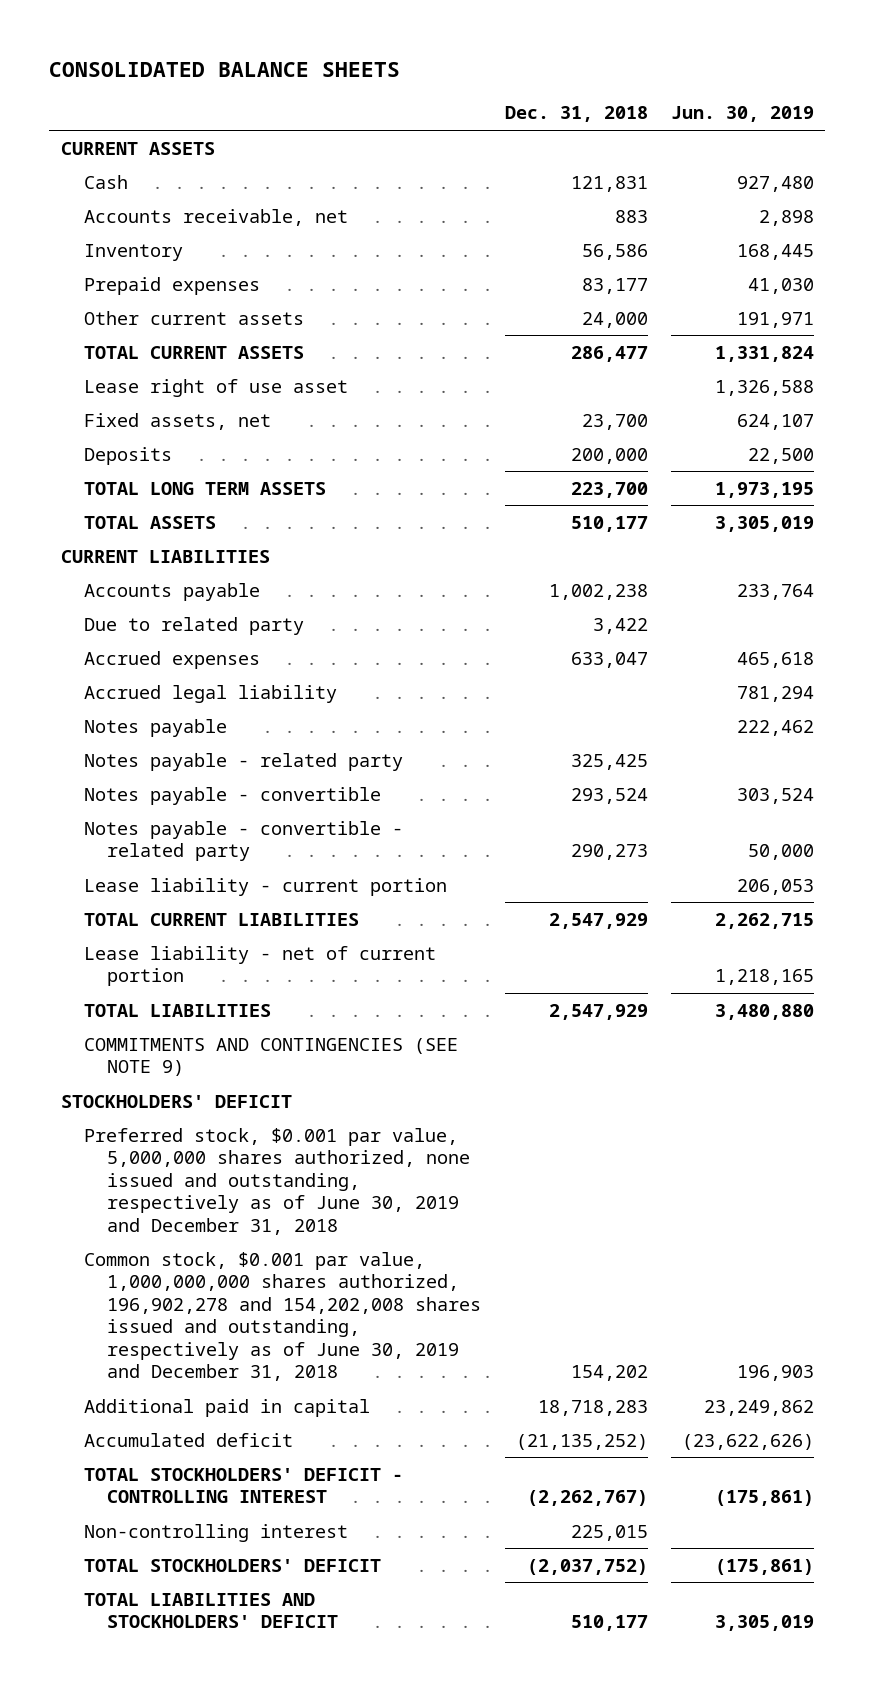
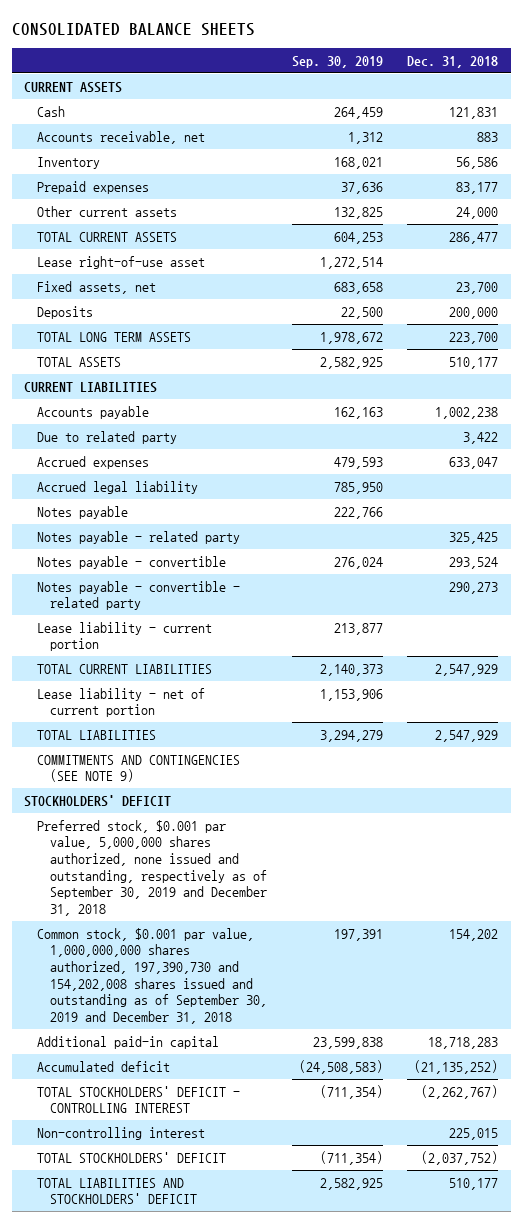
- | Dec. 31, 2018 | Jun. 30, 2019
+ | Sep. 30, 2019 | Dec. 31, 2018
- Lease right of use asset | | 1,326,588
+ Lease right-of-use asset | 1,272,514 |
- Preferred stock, $0.001 par value, 5,000,000 shares authorized, none issued and outstanding, respectively as of June 30, 2019 and December 31, 2018
- Common stock, $0.001 par value, 1,000,000,000 shares authorized, 196,902,278 and 154,202,008 shares issued and outstanding, respectively as of June 30, 2019 and December 31, 2018 | 154,202 | 196,903
- Additional paid in capital | 18,718,283 | 23,249,862
+ Preferred stock, $0.001 par value, 5,000,000 shares authorized, none issued and outstanding, respectively as of September 30, 2019 and December 31, 2018
+ Common stock, $0.001 par value, 1,000,000,000 shares authorized, 197,390,730 and 154,202,008 shares issued and outstanding as of September 30, 2019 and December 31, 2018 | 197,391 | 154,202
+ Additional paid-in capital | 23,599,838 | 18,718,283

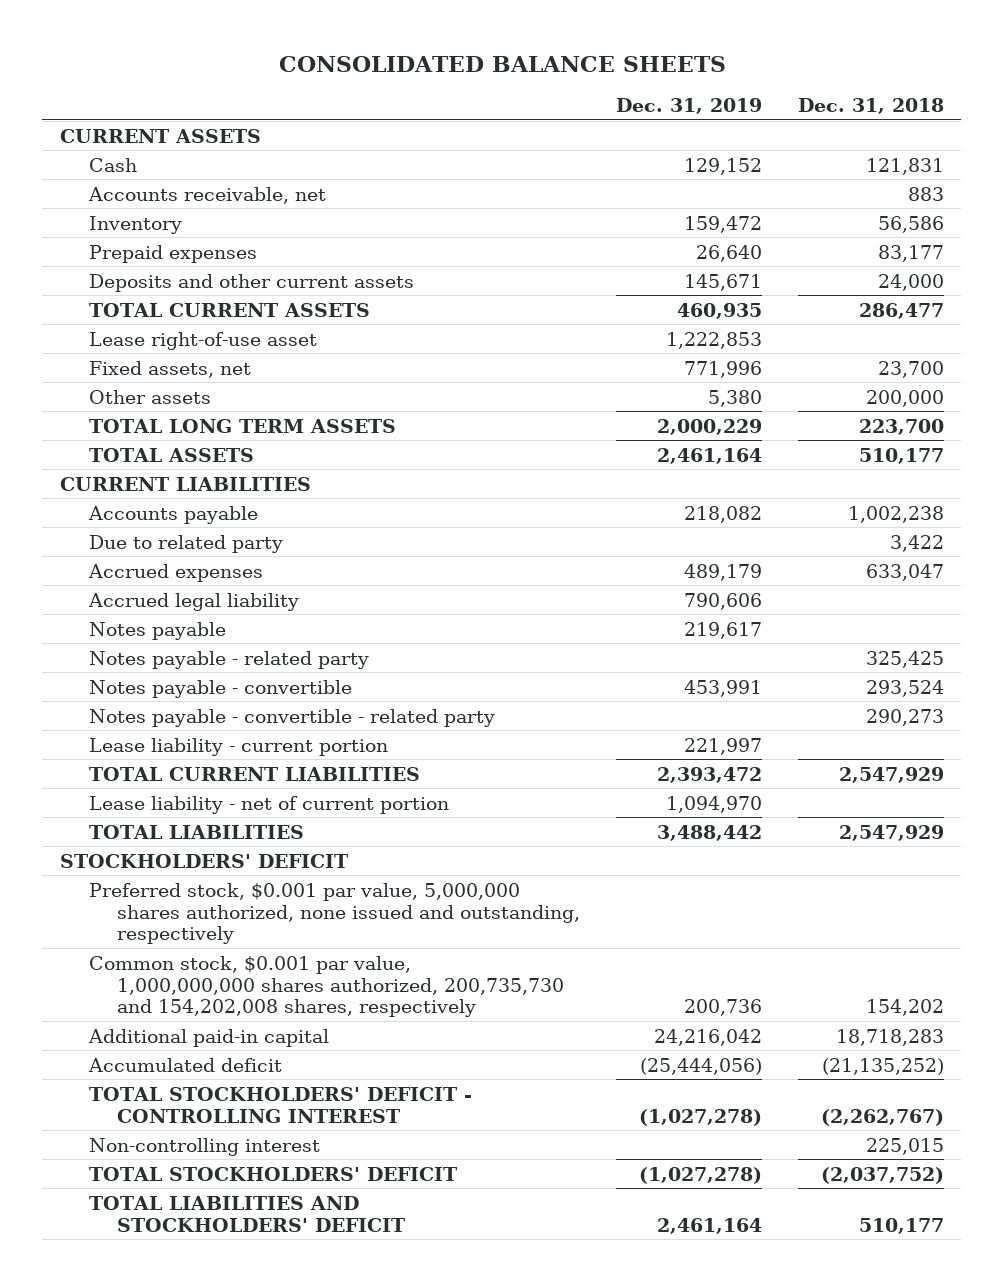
- | Sep. 30, 2019 | Dec. 31, 2018
+ | Dec. 31, 2019 | Dec. 31, 2018
- Other current assets | 132,825 | 24,000
+ Deposits and other current assets | 145,671 | 24,000
- Deposits | 22,500 | 200,000
+ Other assets | 5,380 | 200,000
- COMMITMENTS AND CONTINGENCIES (SEE NOTE 9)
- Preferred stock, $0.001 par value, 5,000,000 shares authorized, none issued and outstanding, respectively as of September 30, 2019 and December 31, 2018
- Common stock, $0.001 par value, 1,000,000,000 shares authorized, 197,390,730 and 154,202,008 shares issued and outstanding as of September 30, 2019 and December 31, 2018 | 197,391 | 154,202
+ Preferred stock, $0.001 par value, 5,000,000 shares authorized, none issued and outstanding, respectively
+ Common stock, $0.001 par value, 1,000,000,000 shares authorized, 200,735,730 and 154,202,008 shares, respectively | 200,736 | 154,202

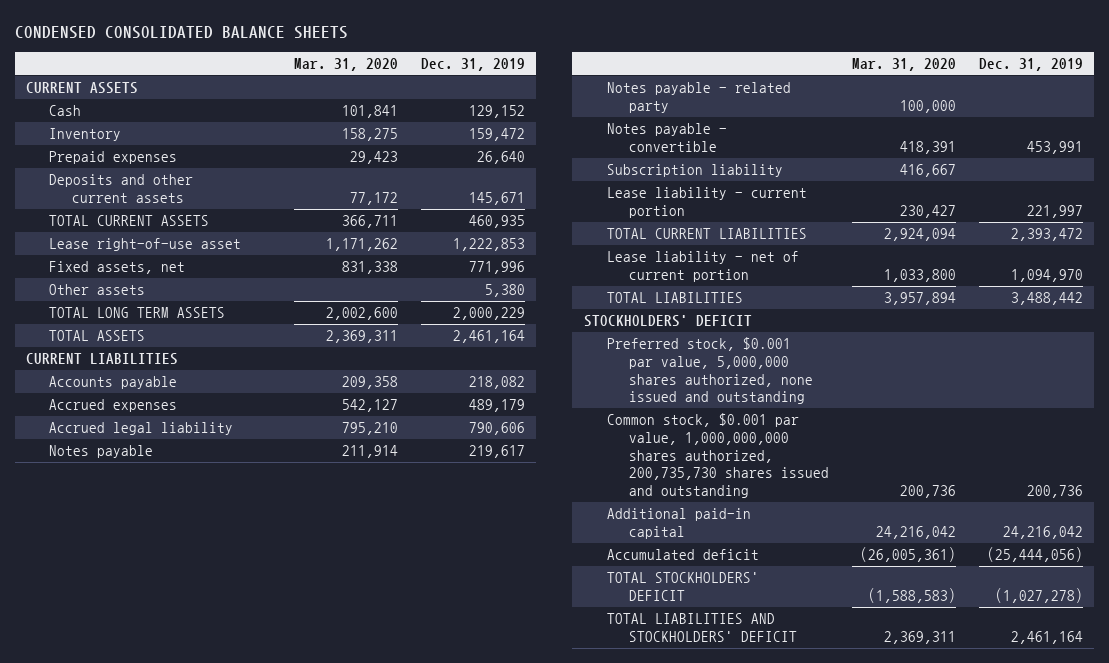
- CONSOLIDATED BALANCE SHEETS
+ CONDENSED CONSOLIDATED BALANCE SHEETS
- | Dec. 31, 2019 | Dec. 31, 2018
+ | Mar. 31, 2020 | Dec. 31, 2019
- Accounts receivable, net | | 883
- Due to related party | | 3,422
- Notes payable - convertible - related party | | 290,273
+ Subscription liability | 416,667 |
- Preferred stock, $0.001 par value, 5,000,000 shares authorized, none issued and outstanding, respectively
- Common stock, $0.001 par value, 1,000,000,000 shares authorized, 200,735,730 and 154,202,008 shares, respectively | 200,736 | 154,202
+ Preferred stock, $0.001 par value, 5,000,000 shares authorized, none issued and outstanding
+ Common stock, $0.001 par value, 1,000,000,000 shares authorized, 200,735,730 shares issued and outstanding | 200,736 | 200,736
- TOTAL STOCKHOLDERS' DEFICIT - CONTROLLING INTEREST | (1,027,278) | (2,262,767)
- Non-controlling interest | | 225,015

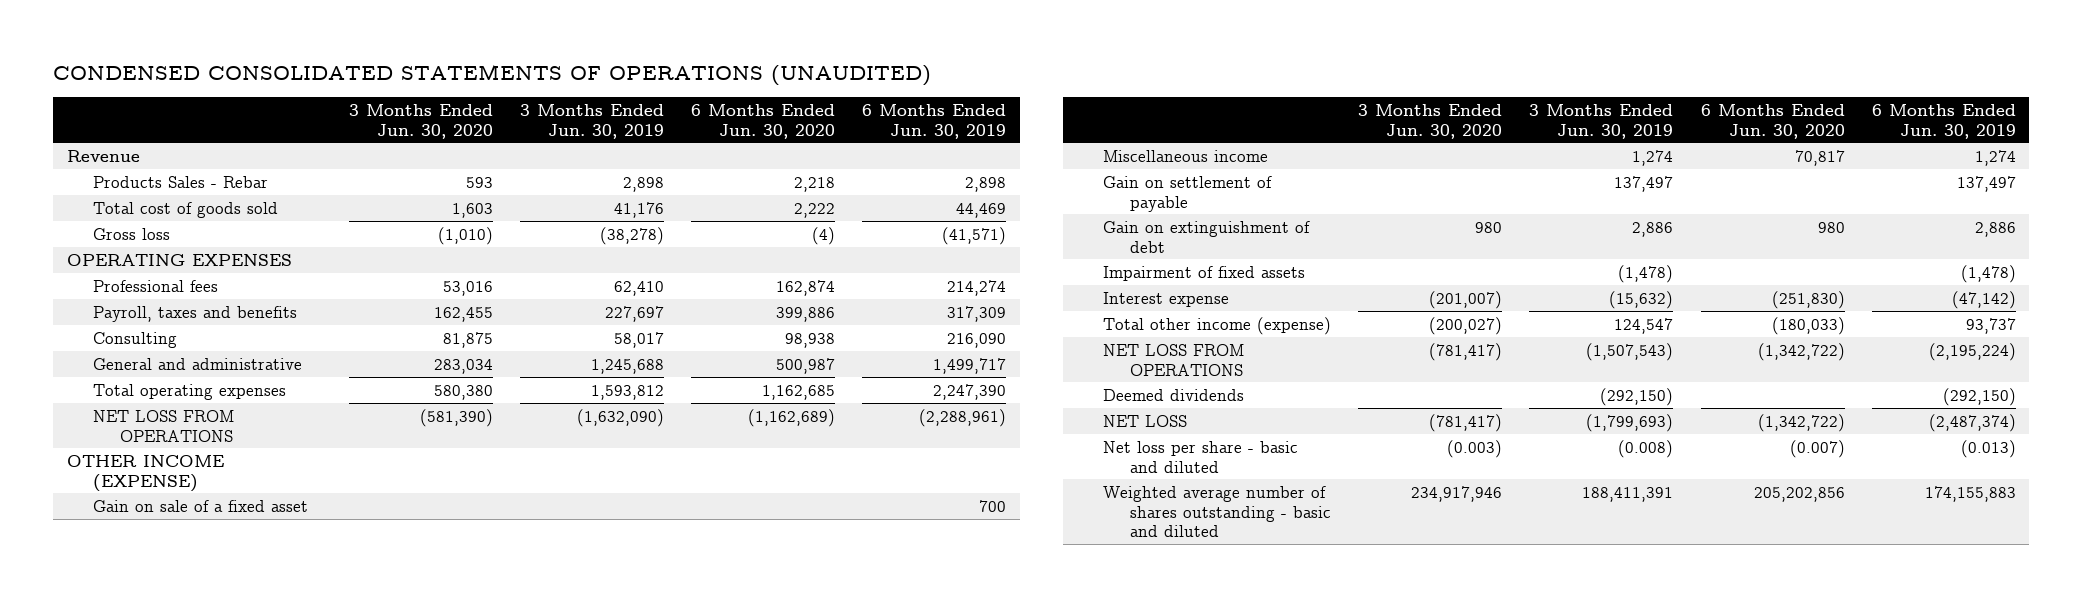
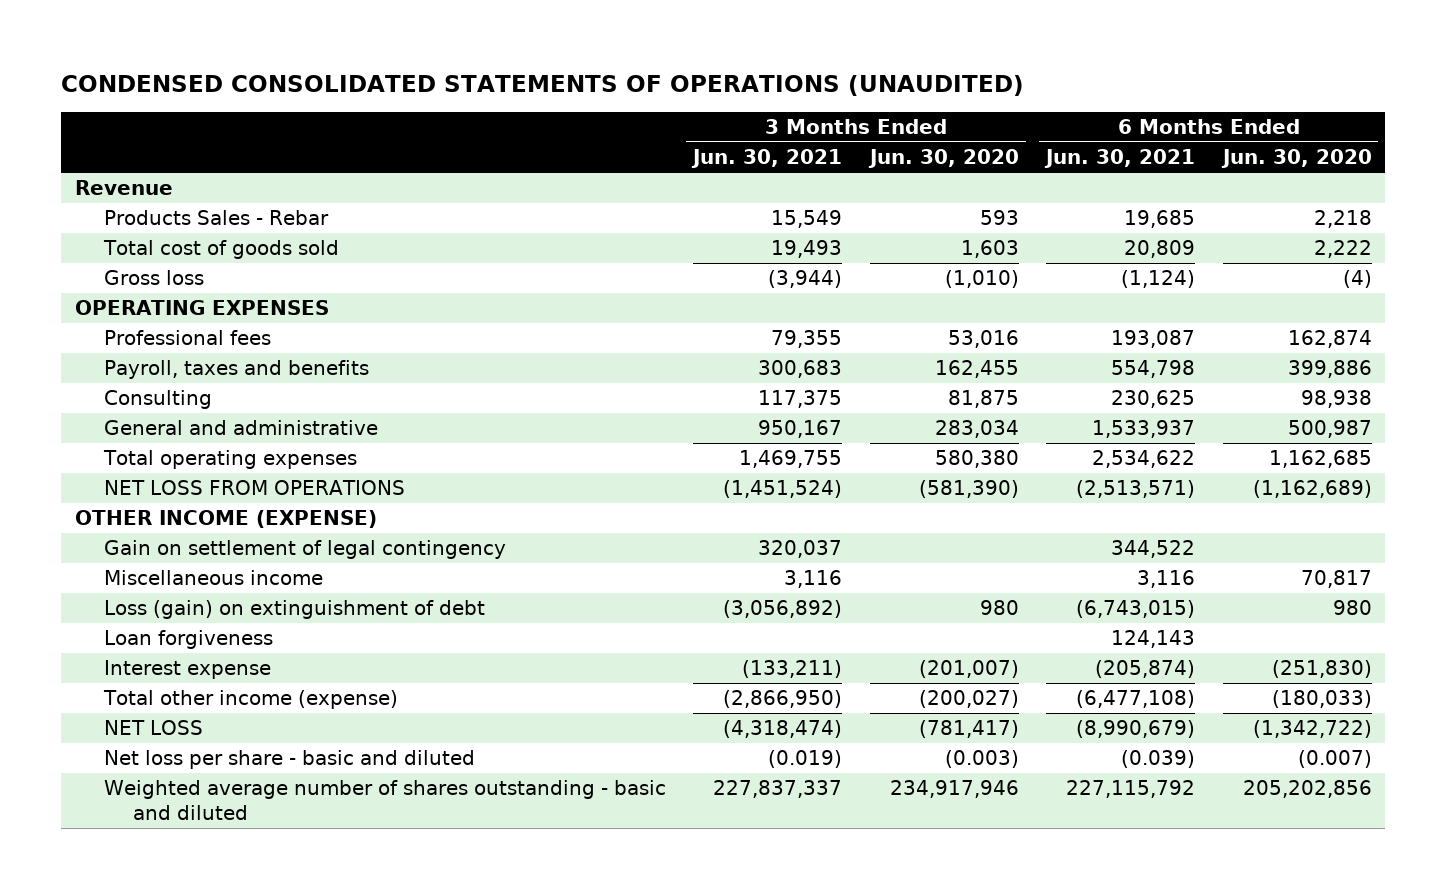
- | 3 Months Ended Jun. 30, 2020 | 3 Months Ended Jun. 30, 2019 | 6 Months Ended Jun. 30, 2020 | 6 Months Ended Jun. 30, 2019
+ | 3 Months Ended Jun. 30, 2021 | 3 Months Ended Jun. 30, 2020 | 6 Months Ended Jun. 30, 2021 | 6 Months Ended Jun. 30, 2020
- Gain on sale of a fixed asset | | | | 700
+ Gain on settlement of legal contingency | 320,037 | | 344,522 |
- Gain on settlement of payable | | 137,497 | | 137,497
- Gain on extinguishment of debt | 980 | 2,886 | 980 | 2,886
- Impairment of fixed assets | | (1,478) | | (1,478)
+ Loss (gain) on extinguishment of debt | (3,056,892) | 980 | (6,743,015) | 980
+ Loan forgiveness | | | 124,143 |
- NET LOSS FROM OPERATIONS | (781,417) | (1,507,543) | (1,342,722) | (2,195,224)
- Deemed dividends | | (292,150) | | (292,150)

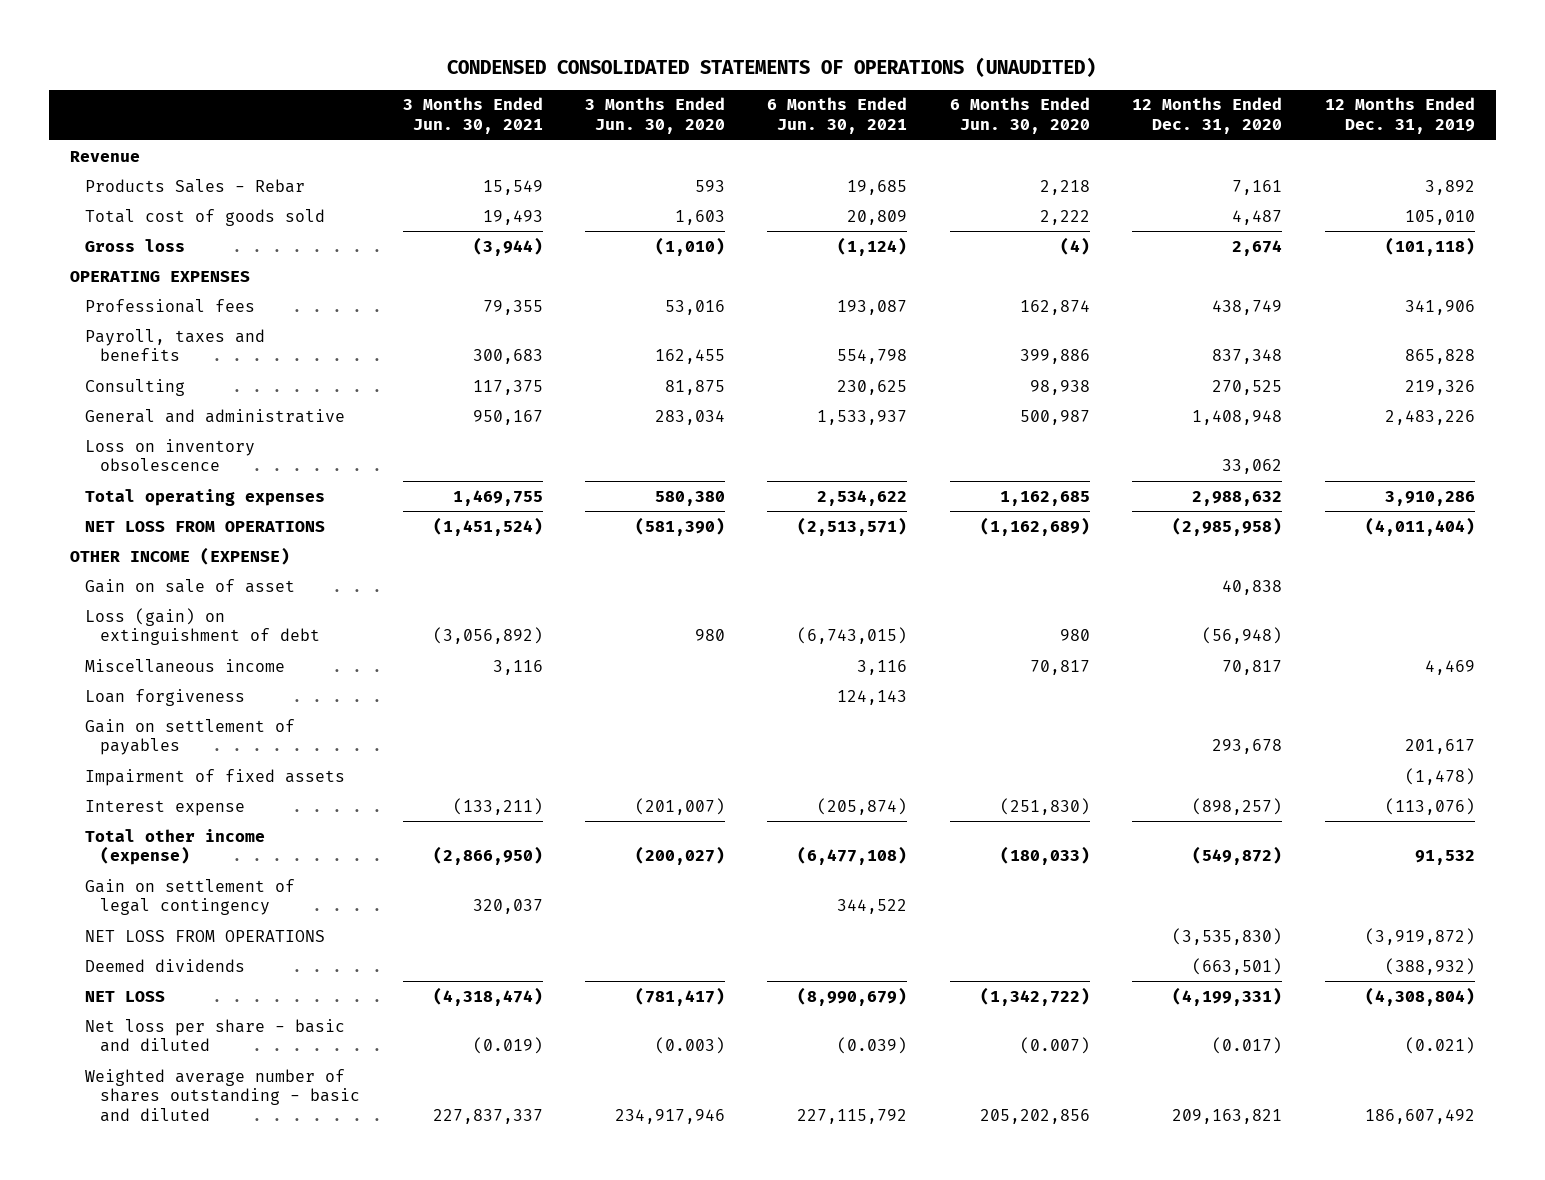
- | 3 Months Ended Jun. 30, 2021 | 3 Months Ended Jun. 30, 2020 | 6 Months Ended Jun. 30, 2021 | 6 Months Ended Jun. 30, 2020
+ | 3 Months Ended Jun. 30, 2021 | 3 Months Ended Jun. 30, 2020 | 6 Months Ended Jun. 30, 2021 | 6 Months Ended Jun. 30, 2020 | 12 Months Ended Dec. 31, 2020 | 12 Months Ended Dec. 31, 2019
+ Loss on inventory obsolescence | | | | | 33,062 |
+ Gain on sale of asset | | | | | 40,838 |
moved down: Miscellaneous income | 3,116 | | 3,116 | 70,817 | 70,817 | 4,469
+ Gain on settlement of payables | | | | | 293,678 | 201,617
+ Impairment of fixed assets | | | | | | (1,478)
moved down: Gain on settlement of legal contingency | 320,037 | | 344,522 | | |
+ NET LOSS FROM OPERATIONS | | | | | (3,535,830) | (3,919,872)
+ Deemed dividends | | | | | (663,501) | (388,932)

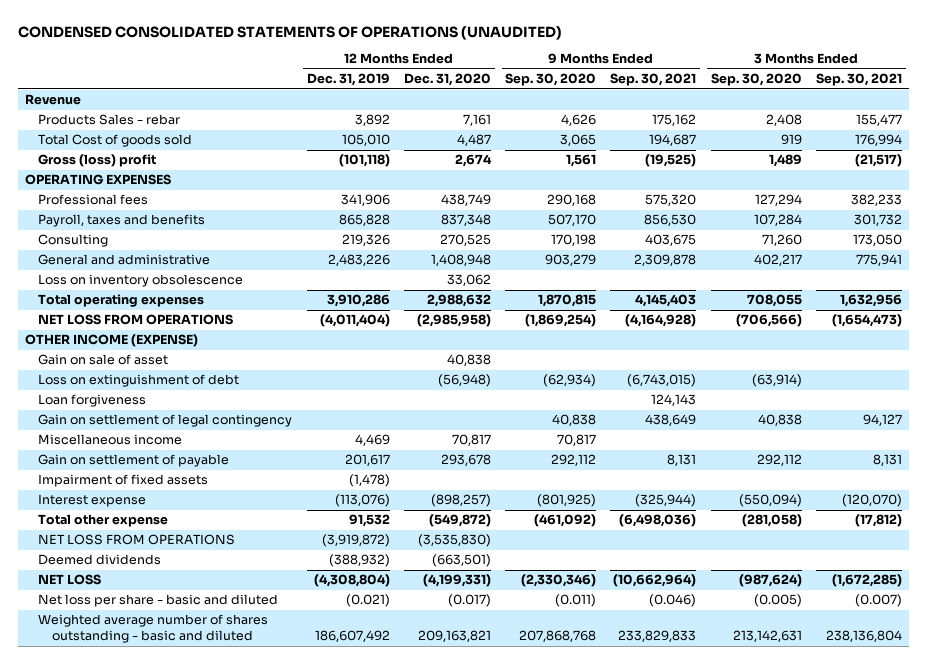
- | 3 Months Ended Jun. 30, 2021 | 3 Months Ended Jun. 30, 2020 | 6 Months Ended Jun. 30, 2021 | 6 Months Ended Jun. 30, 2020 | 12 Months Ended Dec. 31, 2020 | 12 Months Ended Dec. 31, 2019
+ | 12 Months Ended Dec. 31, 2019 | 12 Months Ended Dec. 31, 2020 | 9 Months Ended Sep. 30, 2020 | 9 Months Ended Sep. 30, 2021 | 3 Months Ended Sep. 30, 2020 | 3 Months Ended Sep. 30, 2021
- Products Sales - Rebar | 15,549 | 593 | 19,685 | 2,218 | 7,161 | 3,892
- Total cost of goods sold | 19,493 | 1,603 | 20,809 | 2,222 | 4,487 | 105,010
- Gross loss | (3,944) | (1,010) | (1,124) | (4) | 2,674 | (101,118)
+ Products Sales - rebar | 3,892 | 7,161 | 4,626 | 175,162 | 2,408 | 155,477
+ Total Cost of goods sold | 105,010 | 4,487 | 3,065 | 194,687 | 919 | 176,994
+ Gross (loss) profit | (101,118) | 2,674 | 1,561 | (19,525) | 1,489 | (21,517)
- Loss (gain) on extinguishment of debt | (3,056,892) | 980 | (6,743,015) | 980 | (56,948) |
+ Loss on extinguishment of debt | | (56,948) | (62,934) | (6,743,015) | (63,914) |
- Gain on settlement of payables | | | | | 293,678 | 201,617
moved up: Gain on settlement of legal contingency | | | 40,838 | 438,649 | 40,838 | 94,127
moved down: Miscellaneous income | 4,469 | 70,817 | 70,817 | | |
+ Gain on settlement of payable | 201,617 | 293,678 | 292,112 | 8,131 | 292,112 | 8,131
- Total other income (expense) | (2,866,950) | (200,027) | (6,477,108) | (180,033) | (549,872) | 91,532
+ Total other expense | 91,532 | (549,872) | (461,092) | (6,498,036) | (281,058) | (17,812)

